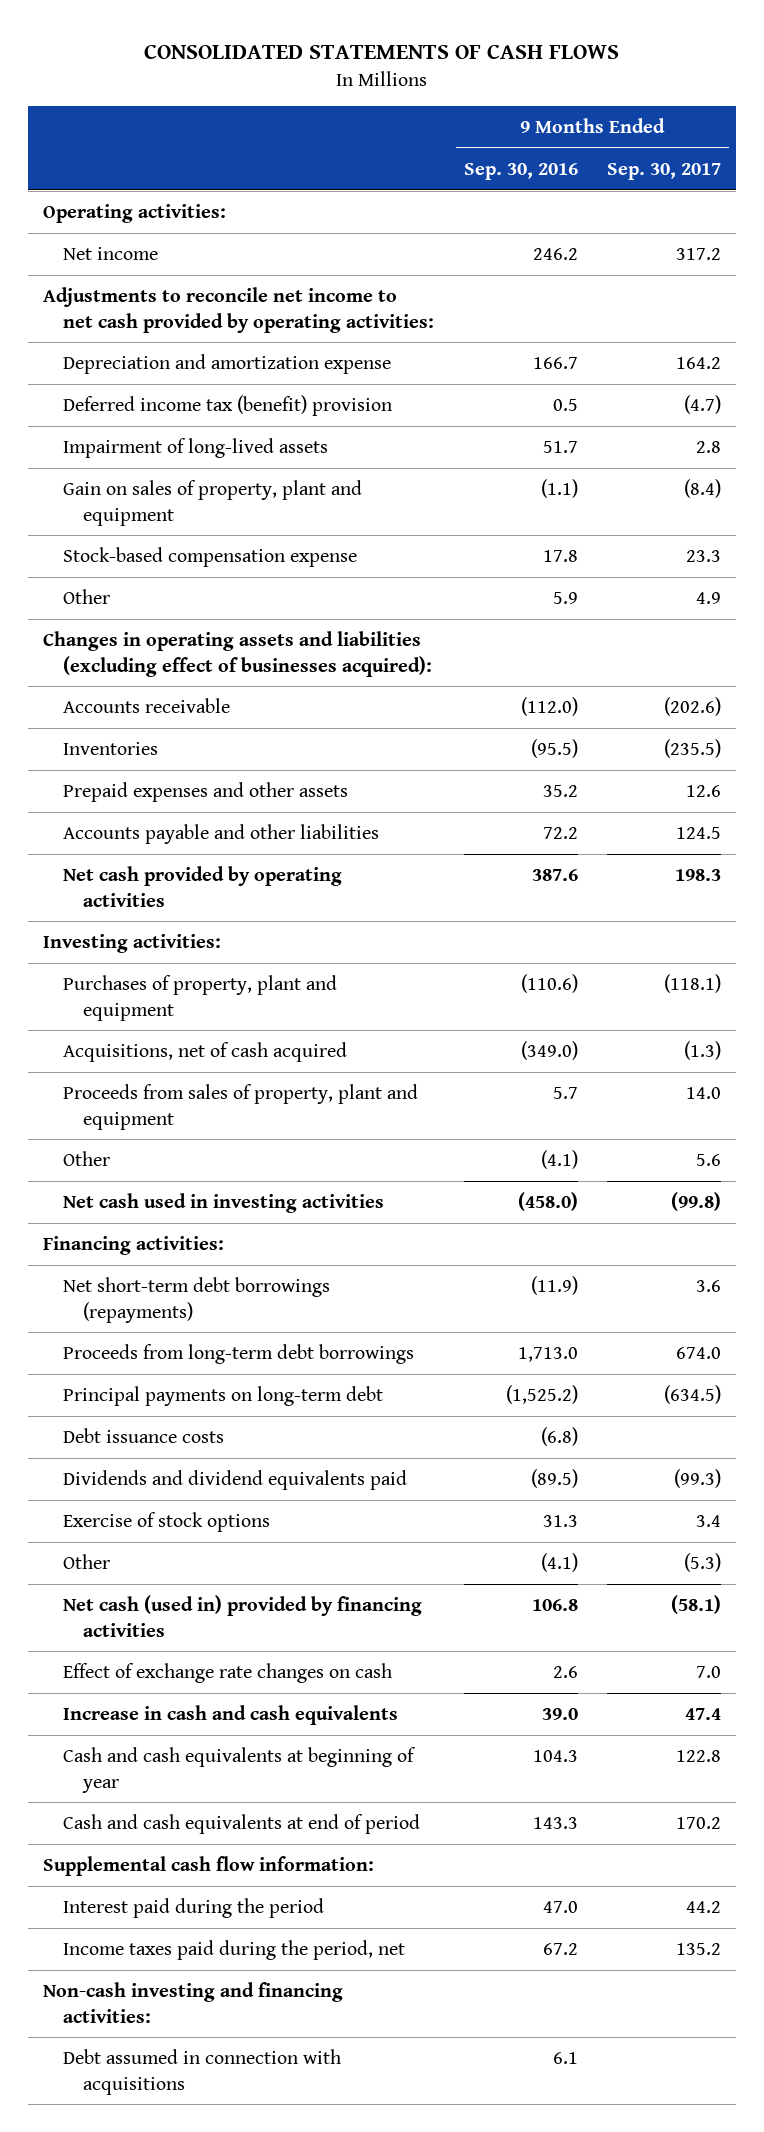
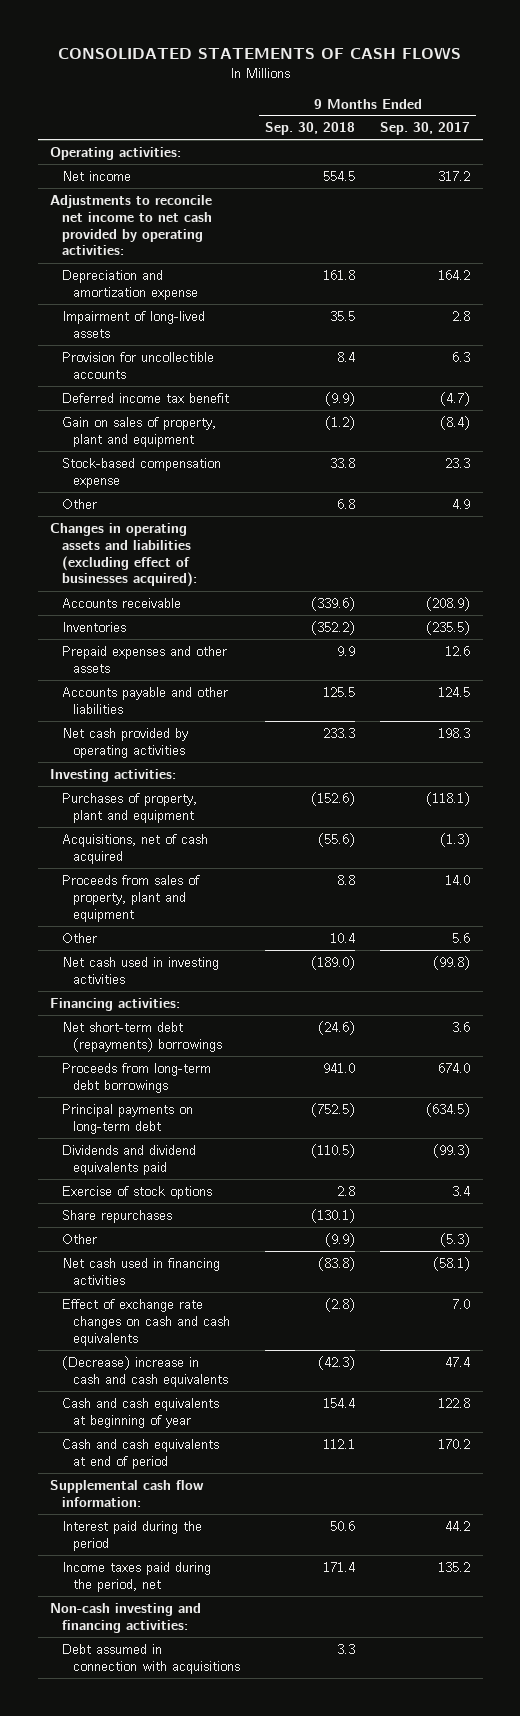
- | 9 Months Ended Sep. 30, 2016 | 9 Months Ended Sep. 30, 2017
+ | 9 Months Ended Sep. 30, 2018 | 9 Months Ended Sep. 30, 2017
- Deferred income tax (benefit) provision | 0.5 | (4.7)
+ Provision for uncollectible accounts | 8.4 | 6.3
+ Deferred income tax benefit | (9.9) | (4.7)
- Accounts receivable | (112.0) | (202.6)
+ Accounts receivable | (339.6) | (208.9)
- Net short-term debt borrowings (repayments) | (11.9) | 3.6
+ Net short-term debt (repayments) borrowings | (24.6) | 3.6
- Debt issuance costs | (6.8) |
+ Share repurchases | (130.1) |
- Net cash (used in) provided by financing activities | 106.8 | (58.1)
- Effect of exchange rate changes on cash | 2.6 | 7.0
- Increase in cash and cash equivalents | 39.0 | 47.4
+ Net cash used in financing activities | (83.8) | (58.1)
+ Effect of exchange rate changes on cash and cash equivalents | (2.8) | 7.0
+ (Decrease) increase in cash and cash equivalents | (42.3) | 47.4

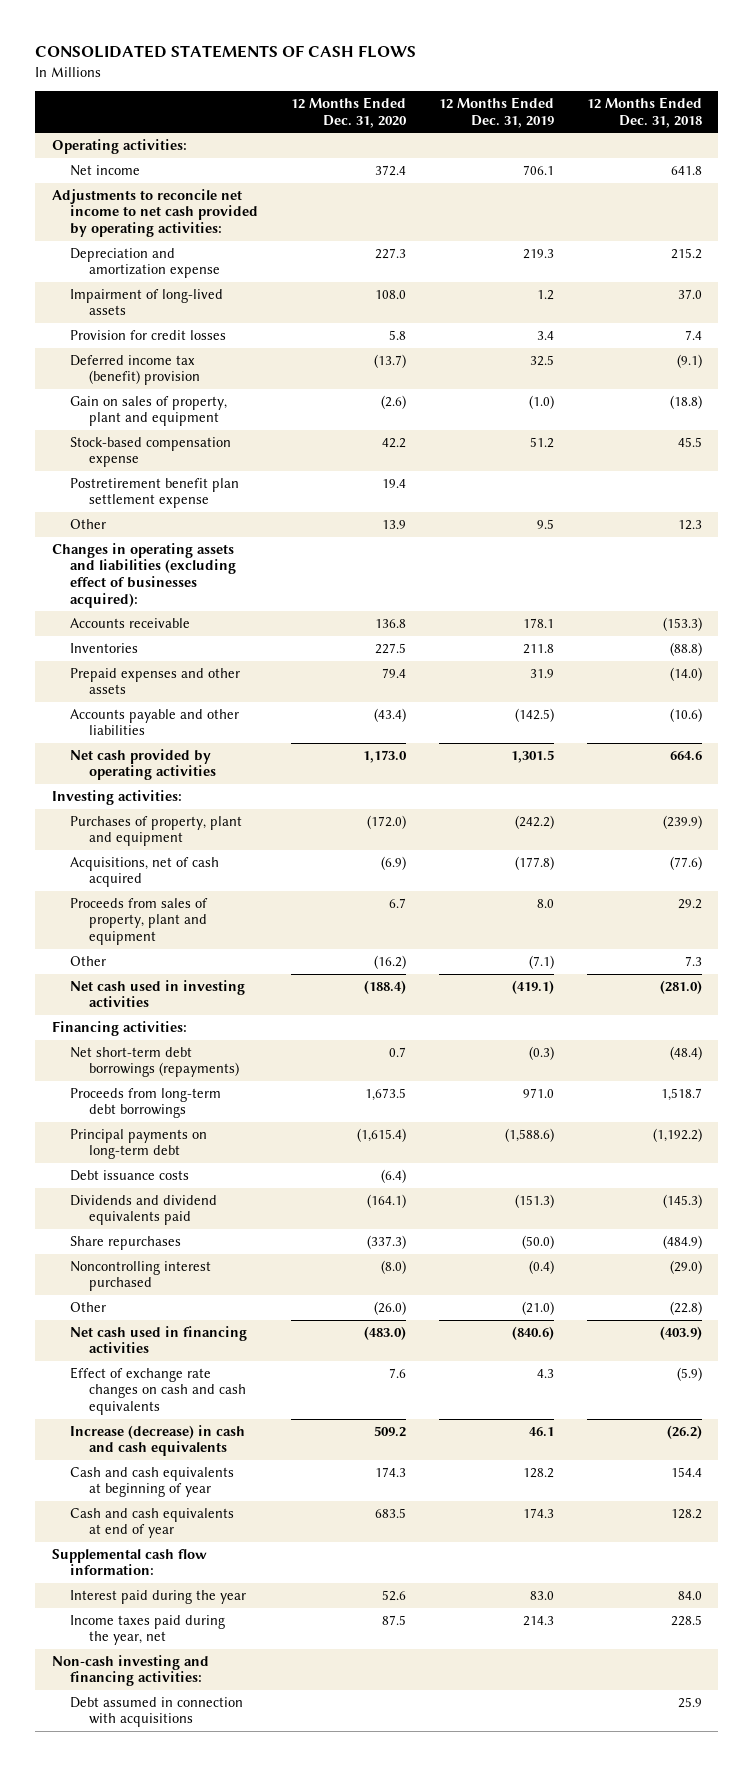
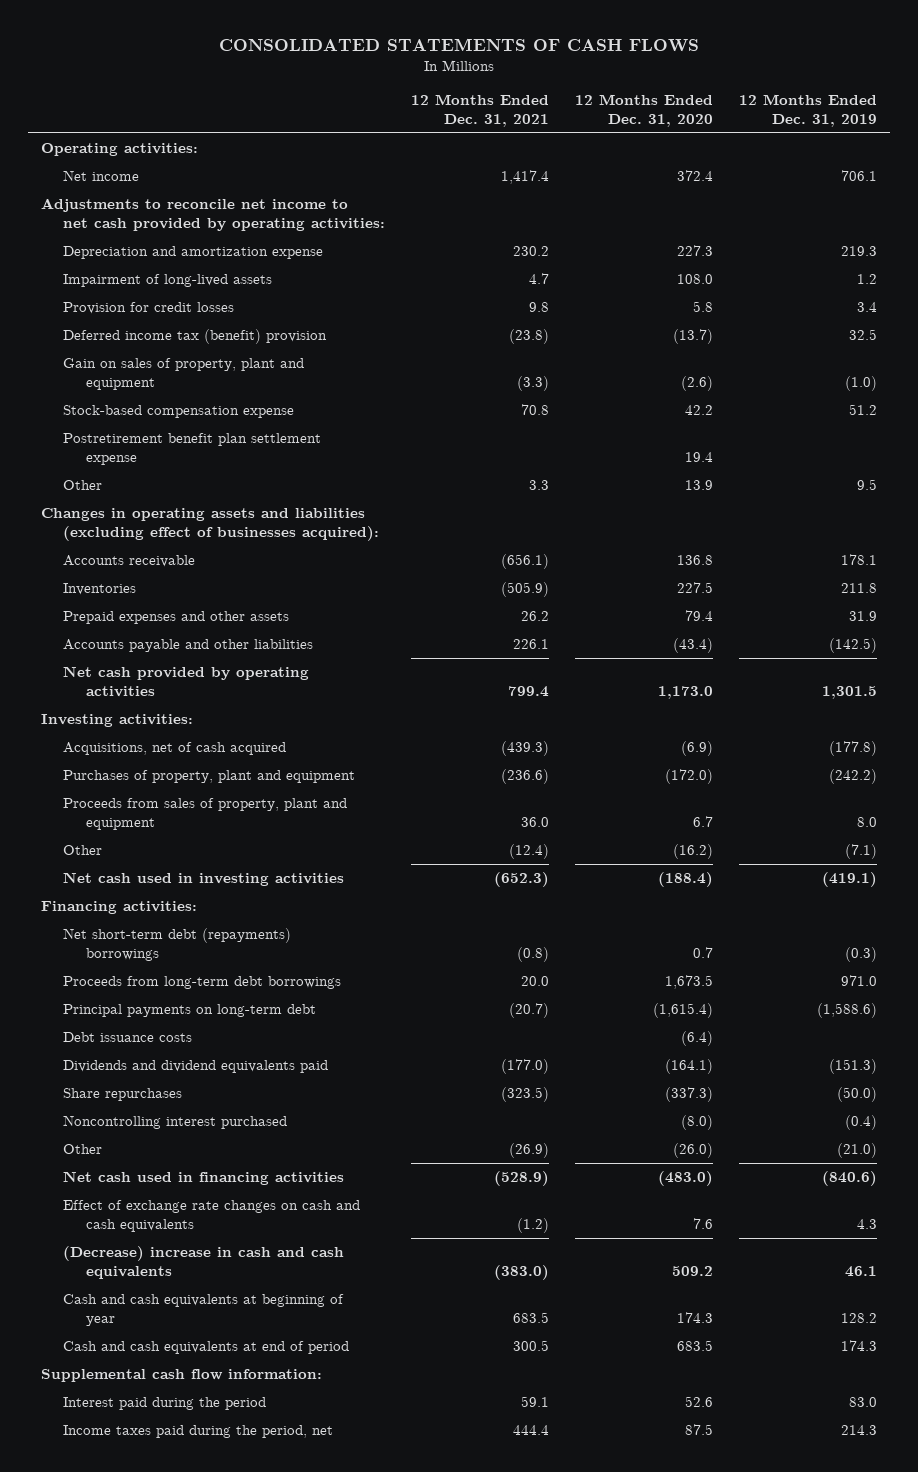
- | 12 Months Ended Dec. 31, 2020 | 12 Months Ended Dec. 31, 2019 | 12 Months Ended Dec. 31, 2018
+ | 12 Months Ended Dec. 31, 2021 | 12 Months Ended Dec. 31, 2020 | 12 Months Ended Dec. 31, 2019
moved down: Purchases of property, plant and equipment | (236.6) | (172.0) | (242.2)
- Net short-term debt borrowings (repayments) | 0.7 | (0.3) | (48.4)
+ Net short-term debt (repayments) borrowings | (0.8) | 0.7 | (0.3)
- Increase (decrease) in cash and cash equivalents | 509.2 | 46.1 | (26.2)
+ (Decrease) increase in cash and cash equivalents | (383.0) | 509.2 | 46.1
- Cash and cash equivalents at end of year | 683.5 | 174.3 | 128.2
+ Cash and cash equivalents at end of period | 300.5 | 683.5 | 174.3
- Interest paid during the year | 52.6 | 83.0 | 84.0
- Income taxes paid during the year, net | 87.5 | 214.3 | 228.5
- Non-cash investing and financing activities:
- Debt assumed in connection with acquisitions | | | 25.9
+ Interest paid during the period | 59.1 | 52.6 | 83.0
+ Income taxes paid during the period, net | 444.4 | 87.5 | 214.3

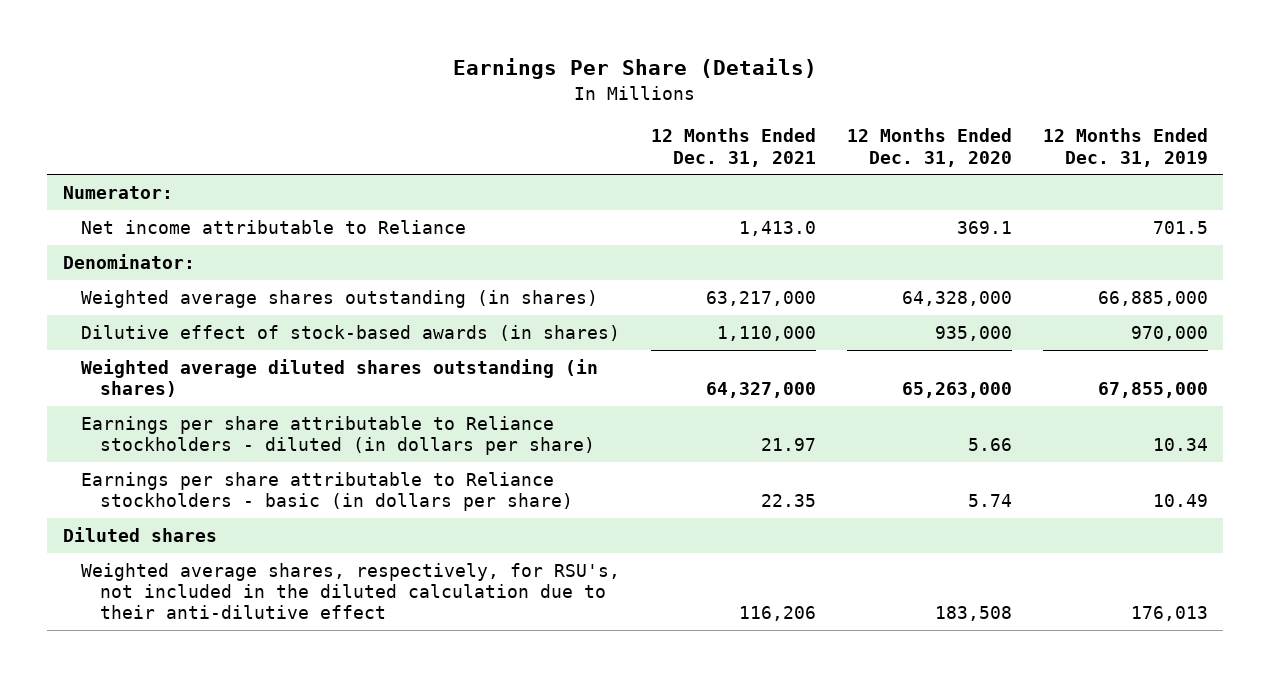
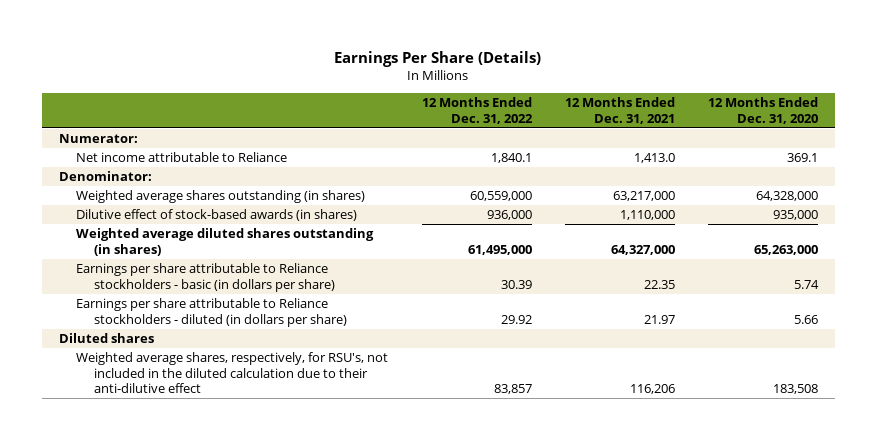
- | 12 Months Ended Dec. 31, 2021 | 12 Months Ended Dec. 31, 2020 | 12 Months Ended Dec. 31, 2019
+ | 12 Months Ended Dec. 31, 2022 | 12 Months Ended Dec. 31, 2021 | 12 Months Ended Dec. 31, 2020
moved down: Earnings per share attributable to Reliance stockholders - diluted (in dollars per share) | 29.92 | 21.97 | 5.66

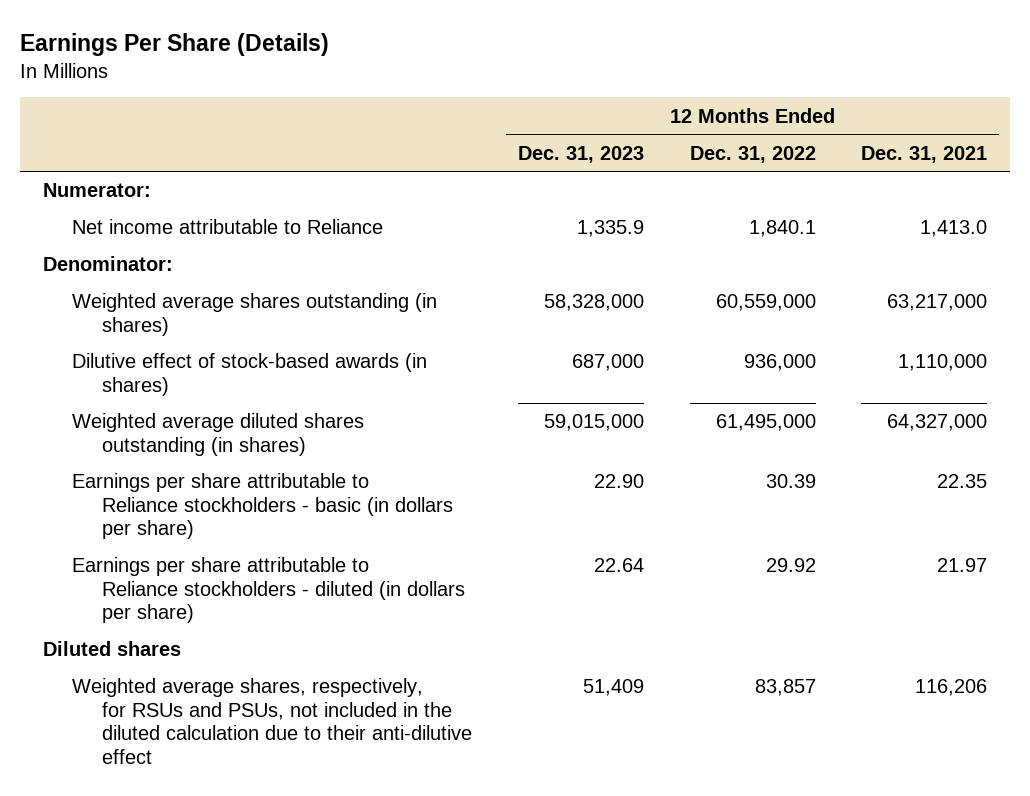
- | 12 Months Ended Dec. 31, 2022 | 12 Months Ended Dec. 31, 2021 | 12 Months Ended Dec. 31, 2020
+ | 12 Months Ended Dec. 31, 2023 | 12 Months Ended Dec. 31, 2022 | 12 Months Ended Dec. 31, 2021
- Weighted average shares, respectively, for RSU's, not included in the diluted calculation due to their anti-dilutive effect | 83,857 | 116,206 | 183,508
+ Weighted average shares, respectively, for RSUs and PSUs, not included in the diluted calculation due to their anti-dilutive effect | 51,409 | 83,857 | 116,206

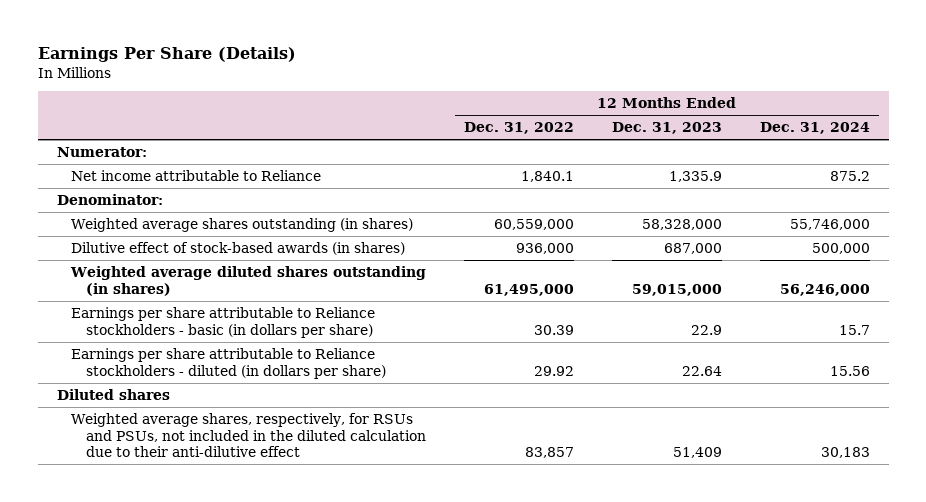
- | 12 Months Ended Dec. 31, 2023 | 12 Months Ended Dec. 31, 2022 | 12 Months Ended Dec. 31, 2021
+ | 12 Months Ended Dec. 31, 2022 | 12 Months Ended Dec. 31, 2023 | 12 Months Ended Dec. 31, 2024
- Earnings per share attributable to Reliance stockholders - basic (in dollars per share) | 22.90 | 30.39 | 22.35
+ Earnings per share attributable to Reliance stockholders - basic (in dollars per share) | 30.39 | 22.9 | 15.7

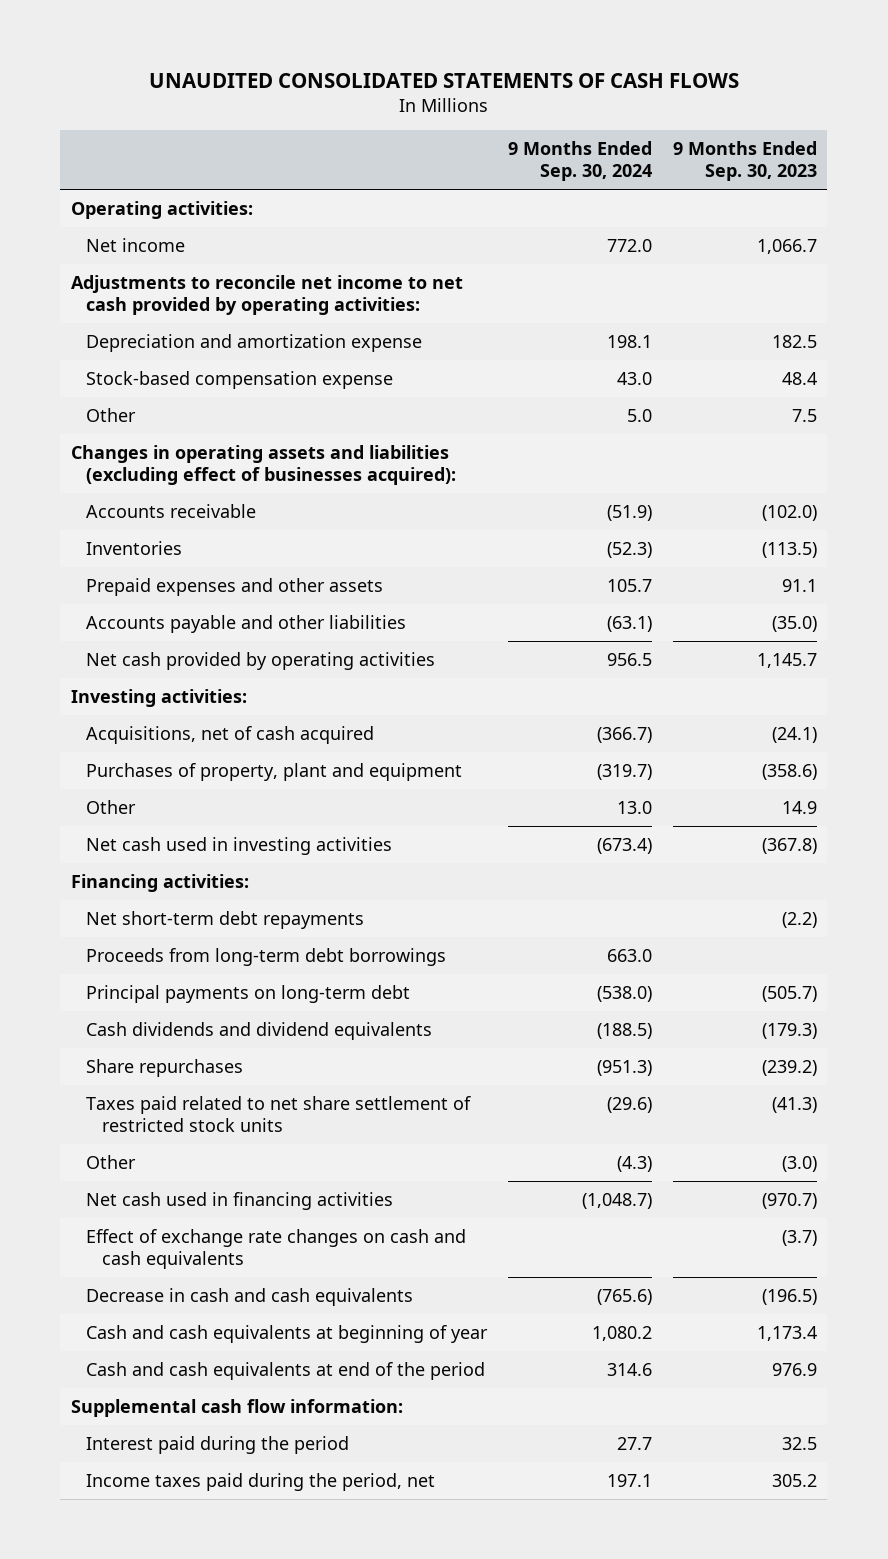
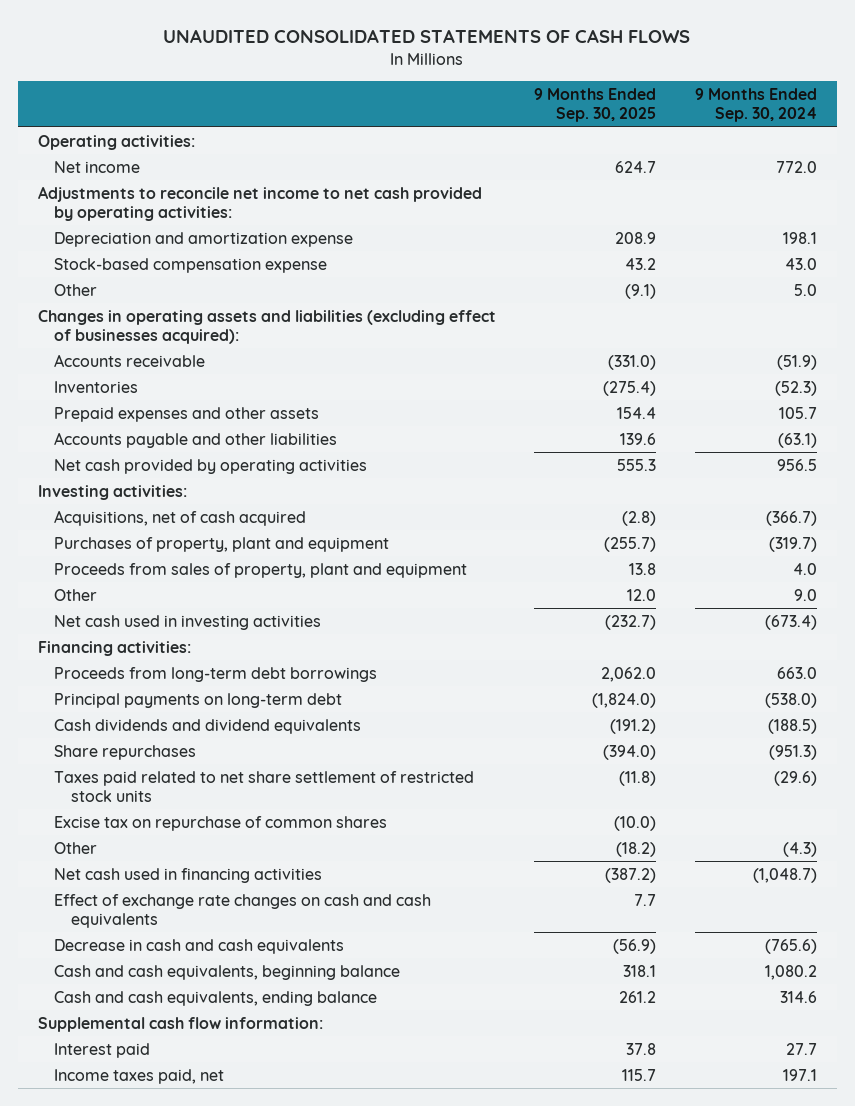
- | 9 Months Ended Sep. 30, 2024 | 9 Months Ended Sep. 30, 2023
+ | 9 Months Ended Sep. 30, 2025 | 9 Months Ended Sep. 30, 2024
- Other | 13.0 | 14.9
+ Proceeds from sales of property, plant and equipment | 13.8 | 4.0
+ Other | 12.0 | 9.0
- Net short-term debt repayments | | (2.2)
+ Excise tax on repurchase of common shares | (10.0) |
- Cash and cash equivalents at beginning of year | 1,080.2 | 1,173.4
- Cash and cash equivalents at end of the period | 314.6 | 976.9
+ Cash and cash equivalents, beginning balance | 318.1 | 1,080.2
+ Cash and cash equivalents, ending balance | 261.2 | 314.6
- Interest paid during the period | 27.7 | 32.5
- Income taxes paid during the period, net | 197.1 | 305.2
+ Interest paid | 37.8 | 27.7
+ Income taxes paid, net | 115.7 | 197.1

